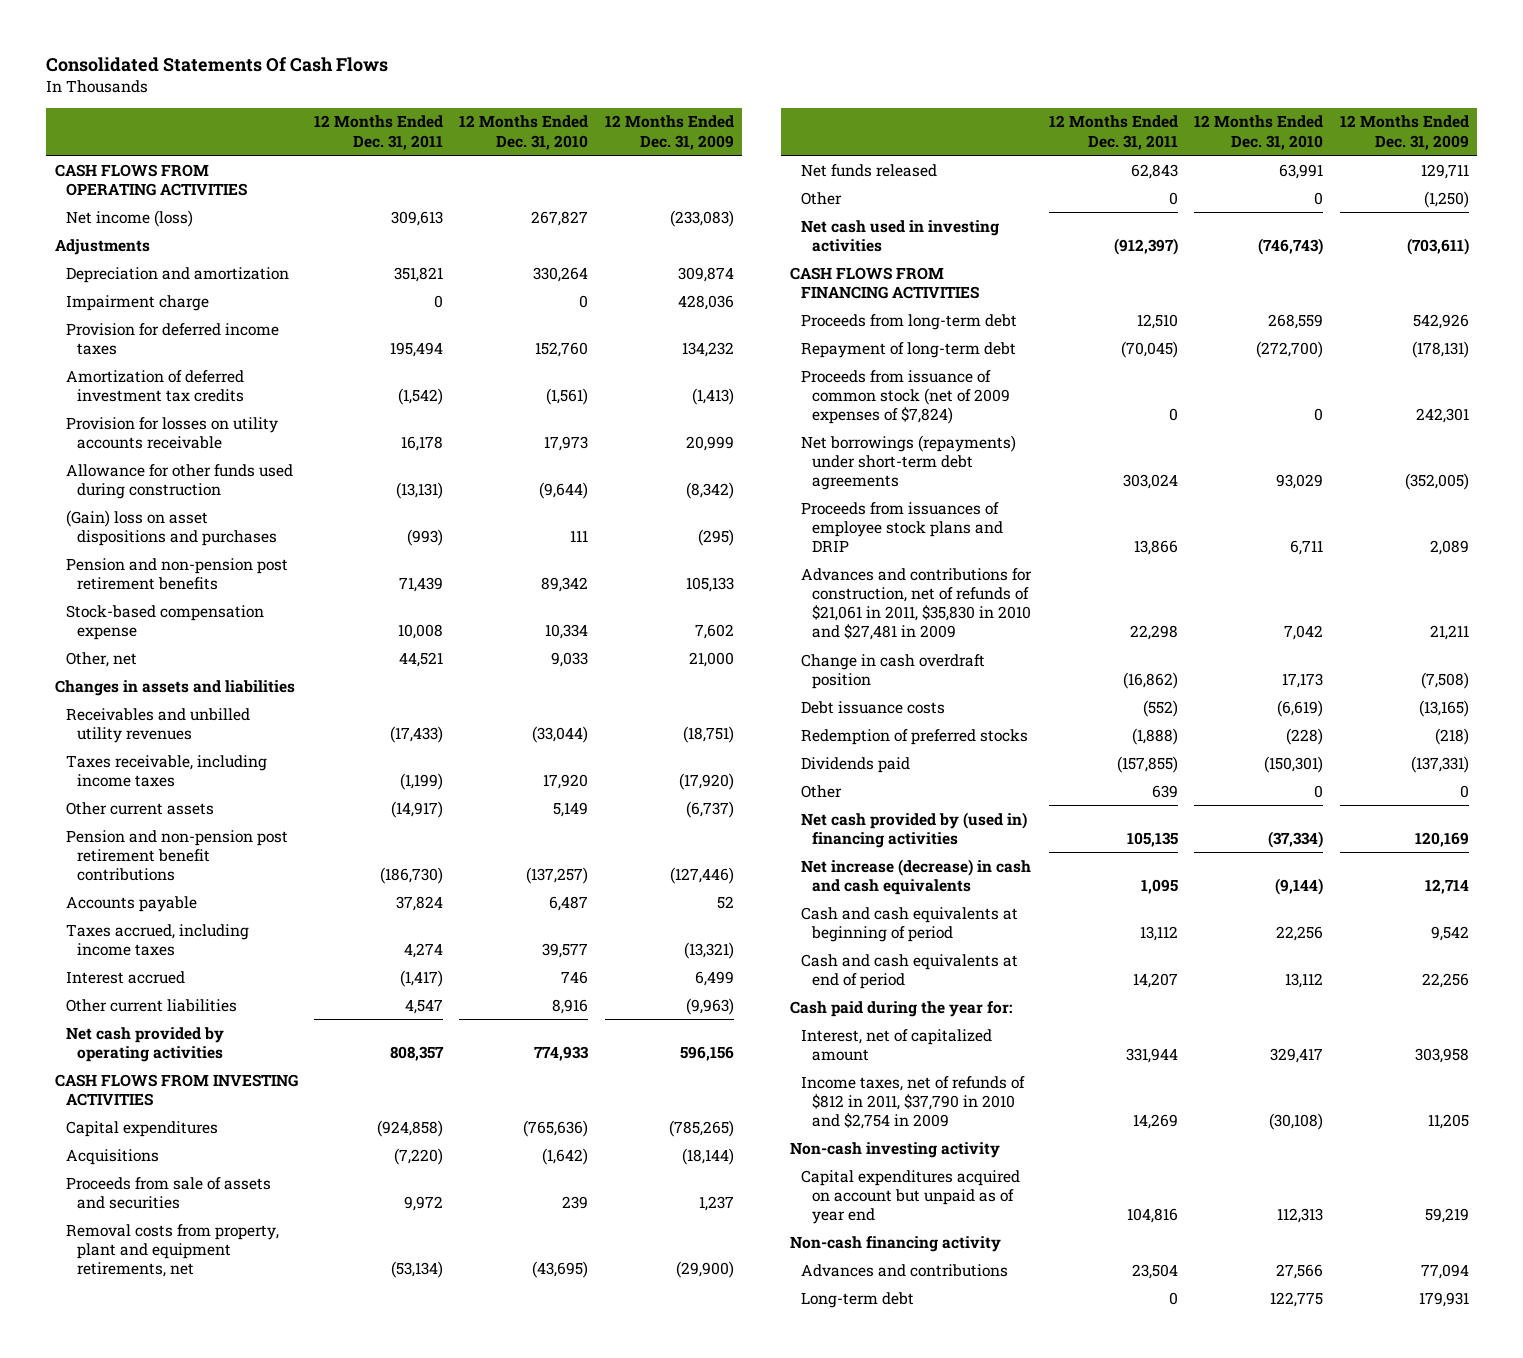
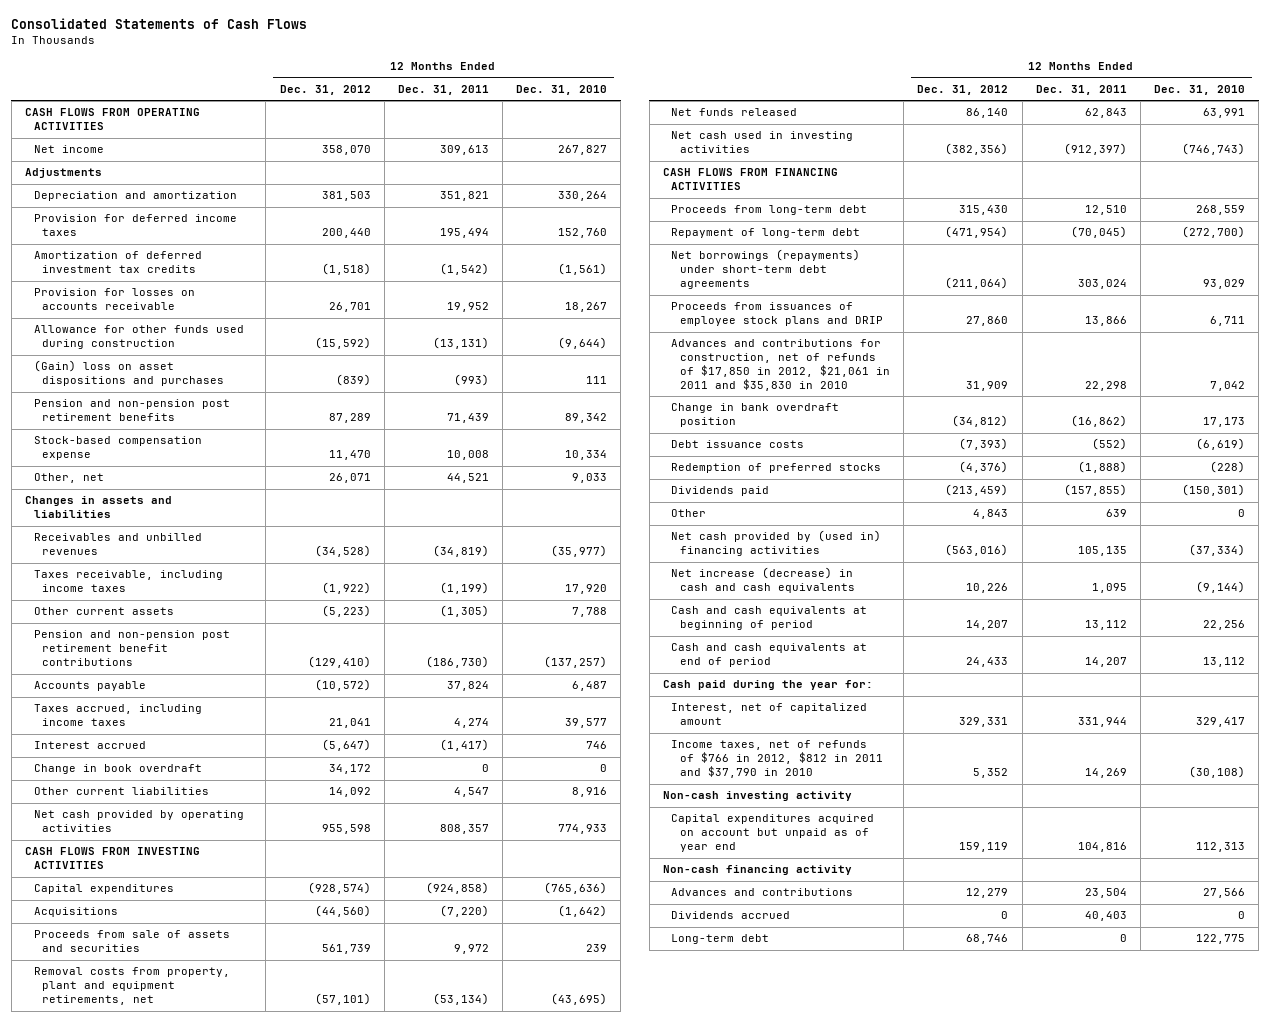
- Consolidated Statements Of Cash Flows
+ Consolidated Statements of Cash Flows
- | 12 Months Ended Dec. 31, 2011 | 12 Months Ended Dec. 31, 2010 | 12 Months Ended Dec. 31, 2009
+ | 12 Months Ended Dec. 31, 2012 | 12 Months Ended Dec. 31, 2011 | 12 Months Ended Dec. 31, 2010
- Net income (loss) | 309,613 | 267,827 | (233,083)
+ Net income | 358,070 | 309,613 | 267,827
- Impairment charge | 0 | 0 | 428,036
- Provision for losses on utility accounts receivable | 16,178 | 17,973 | 20,999
+ Provision for losses on accounts receivable | 26,701 | 19,952 | 18,267
- Receivables and unbilled utility revenues | (17,433) | (33,044) | (18,751)
+ Receivables and unbilled revenues | (34,528) | (34,819) | (35,977)
- Other current assets | (14,917) | 5,149 | (6,737)
+ Other current assets | (5,223) | (1,305) | 7,788
+ Change in book overdraft | 34,172 | 0 | 0
- Other | 0 | 0 | (1,250)
- Proceeds from issuance of common stock (net of 2009 expenses of $7,824) | 0 | 0 | 242,301
- Advances and contributions for construction, net of refunds of $21,061 in 2011, $35,830 in 2010 and $27,481 in 2009 | 22,298 | 7,042 | 21,211
- Change in cash overdraft position | (16,862) | 17,173 | (7,508)
+ Advances and contributions for construction, net of refunds of $17,850 in 2012, $21,061 in 2011 and $35,830 in 2010 | 31,909 | 22,298 | 7,042
+ Change in bank overdraft position | (34,812) | (16,862) | 17,173
- Income taxes, net of refunds of $812 in 2011, $37,790 in 2010 and $2,754 in 2009 | 14,269 | (30,108) | 11,205
+ Income taxes, net of refunds of $766 in 2012, $812 in 2011 and $37,790 in 2010 | 5,352 | 14,269 | (30,108)
+ Dividends accrued | 0 | 40,403 | 0

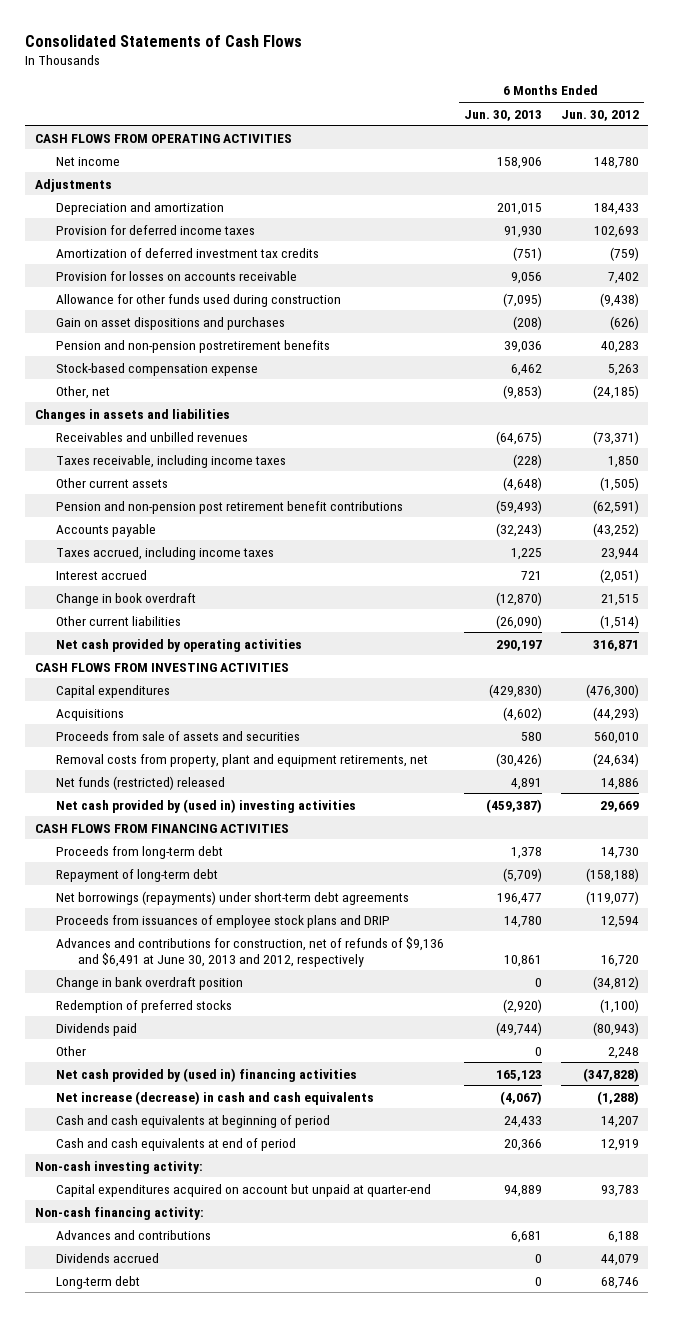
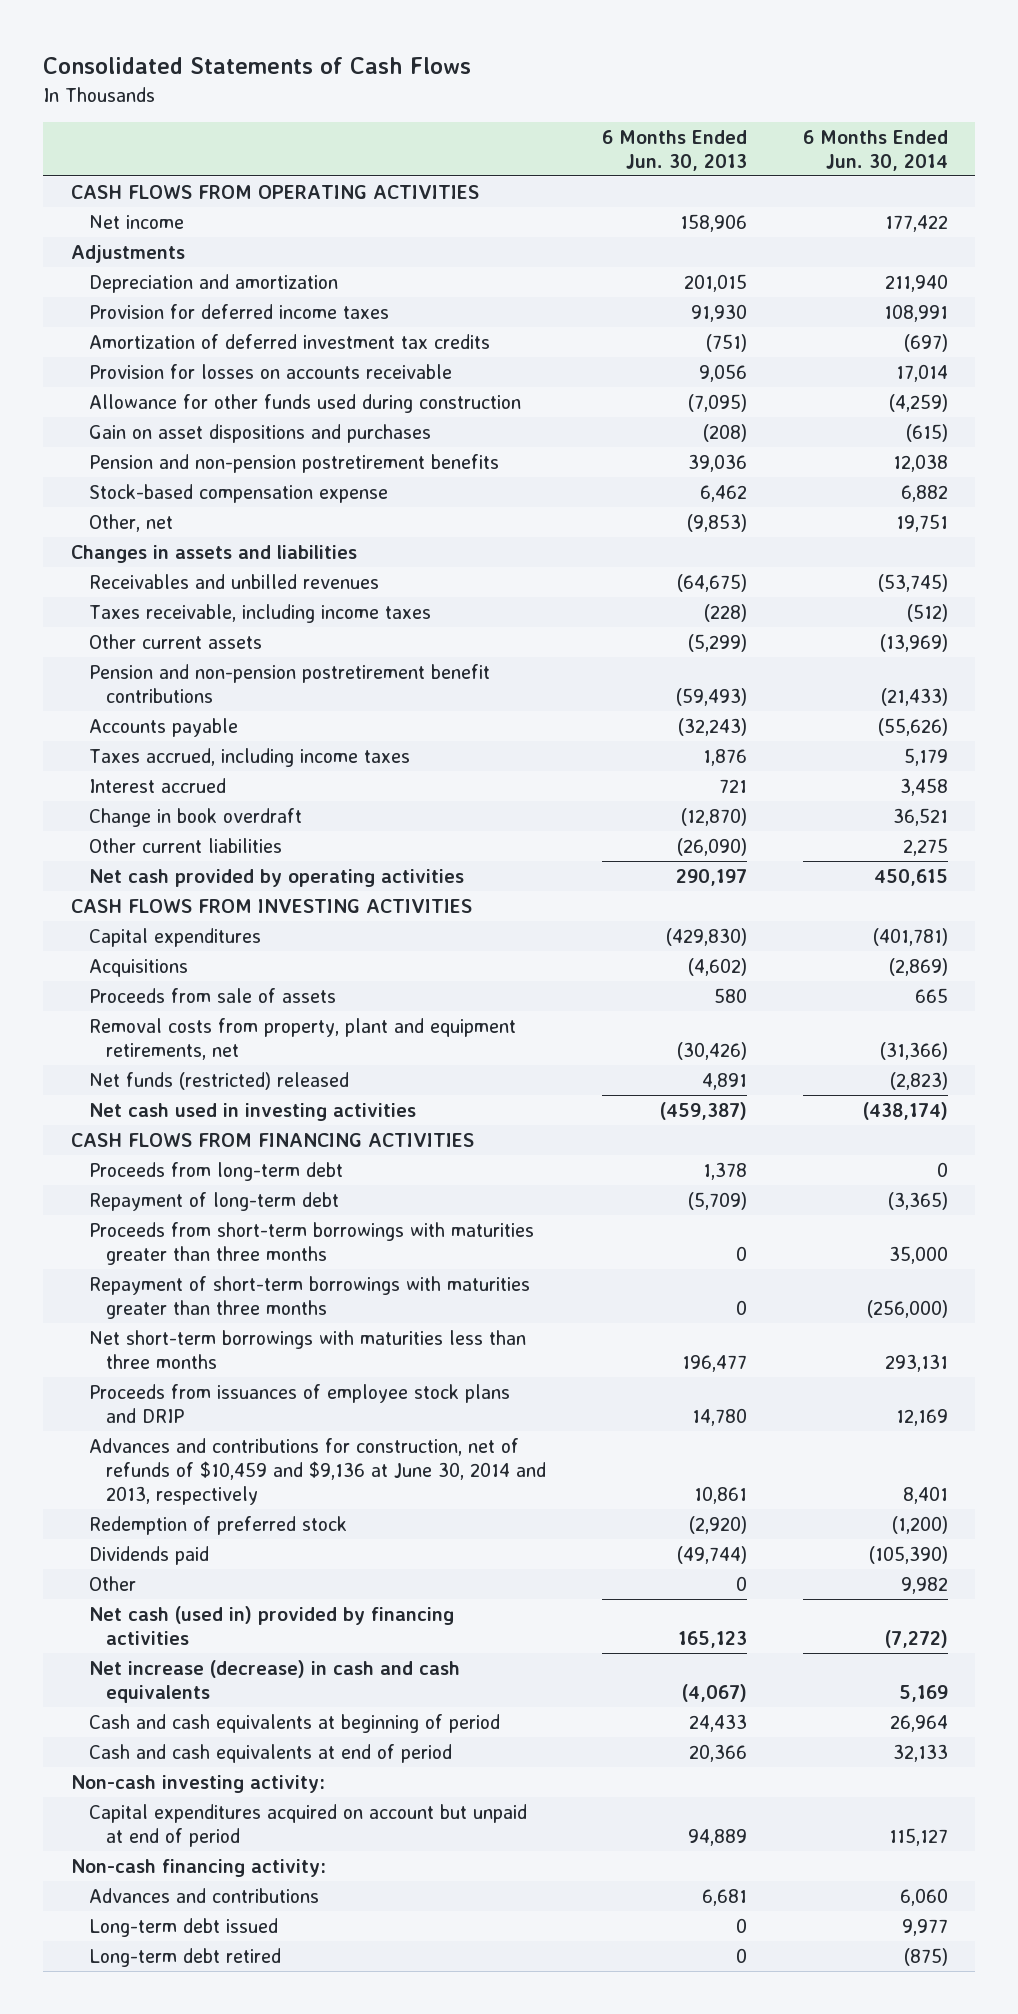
- | 6 Months Ended Jun. 30, 2013 | 6 Months Ended Jun. 30, 2012
+ | 6 Months Ended Jun. 30, 2013 | 6 Months Ended Jun. 30, 2014
- Other current assets | (4,648) | (1,505)
- Pension and non-pension post retirement benefit contributions | (59,493) | (62,591)
+ Other current assets | (5,299) | (13,969)
+ Pension and non-pension postretirement benefit contributions | (59,493) | (21,433)
- Taxes accrued, including income taxes | 1,225 | 23,944
+ Taxes accrued, including income taxes | 1,876 | 5,179
- Proceeds from sale of assets and securities | 580 | 560,010
+ Proceeds from sale of assets | 580 | 665
- Net cash provided by (used in) investing activities | (459,387) | 29,669
+ Net cash used in investing activities | (459,387) | (438,174)
- Net borrowings (repayments) under short-term debt agreements | 196,477 | (119,077)
+ Proceeds from short-term borrowings with maturities greater than three months | 0 | 35,000
+ Repayment of short-term borrowings with maturities greater than three months | 0 | (256,000)
+ Net short-term borrowings with maturities less than three months | 196,477 | 293,131
- Advances and contributions for construction, net of refunds of $9,136 and $6,491 at June 30, 2013 and 2012, respectively | 10,861 | 16,720
- Change in bank overdraft position | 0 | (34,812)
- Redemption of preferred stocks | (2,920) | (1,100)
+ Advances and contributions for construction, net of refunds of $10,459 and $9,136 at June 30, 2014 and 2013, respectively | 10,861 | 8,401
+ Redemption of preferred stock | (2,920) | (1,200)
- Net cash provided by (used in) financing activities | 165,123 | (347,828)
+ Net cash (used in) provided by financing activities | 165,123 | (7,272)
- Capital expenditures acquired on account but unpaid at quarter-end | 94,889 | 93,783
+ Capital expenditures acquired on account but unpaid at end of period | 94,889 | 115,127
- Dividends accrued | 0 | 44,079
- Long-term debt | 0 | 68,746
+ Long-term debt issued | 0 | 9,977
+ Long-term debt retired | 0 | (875)

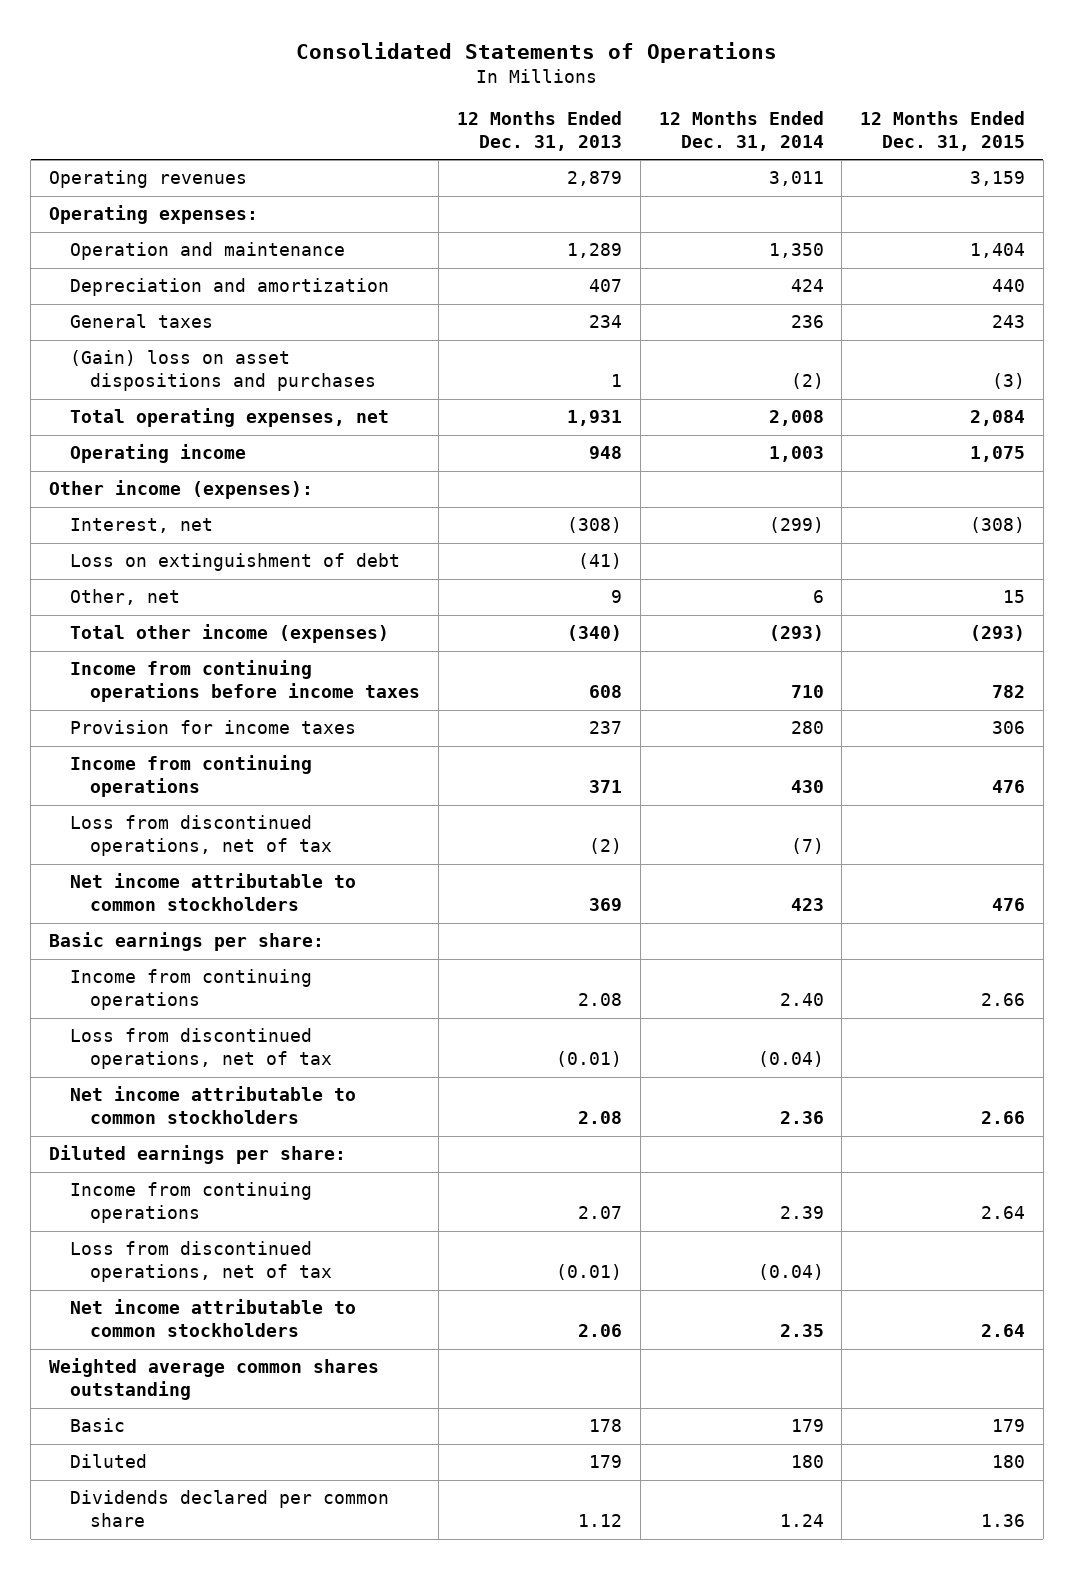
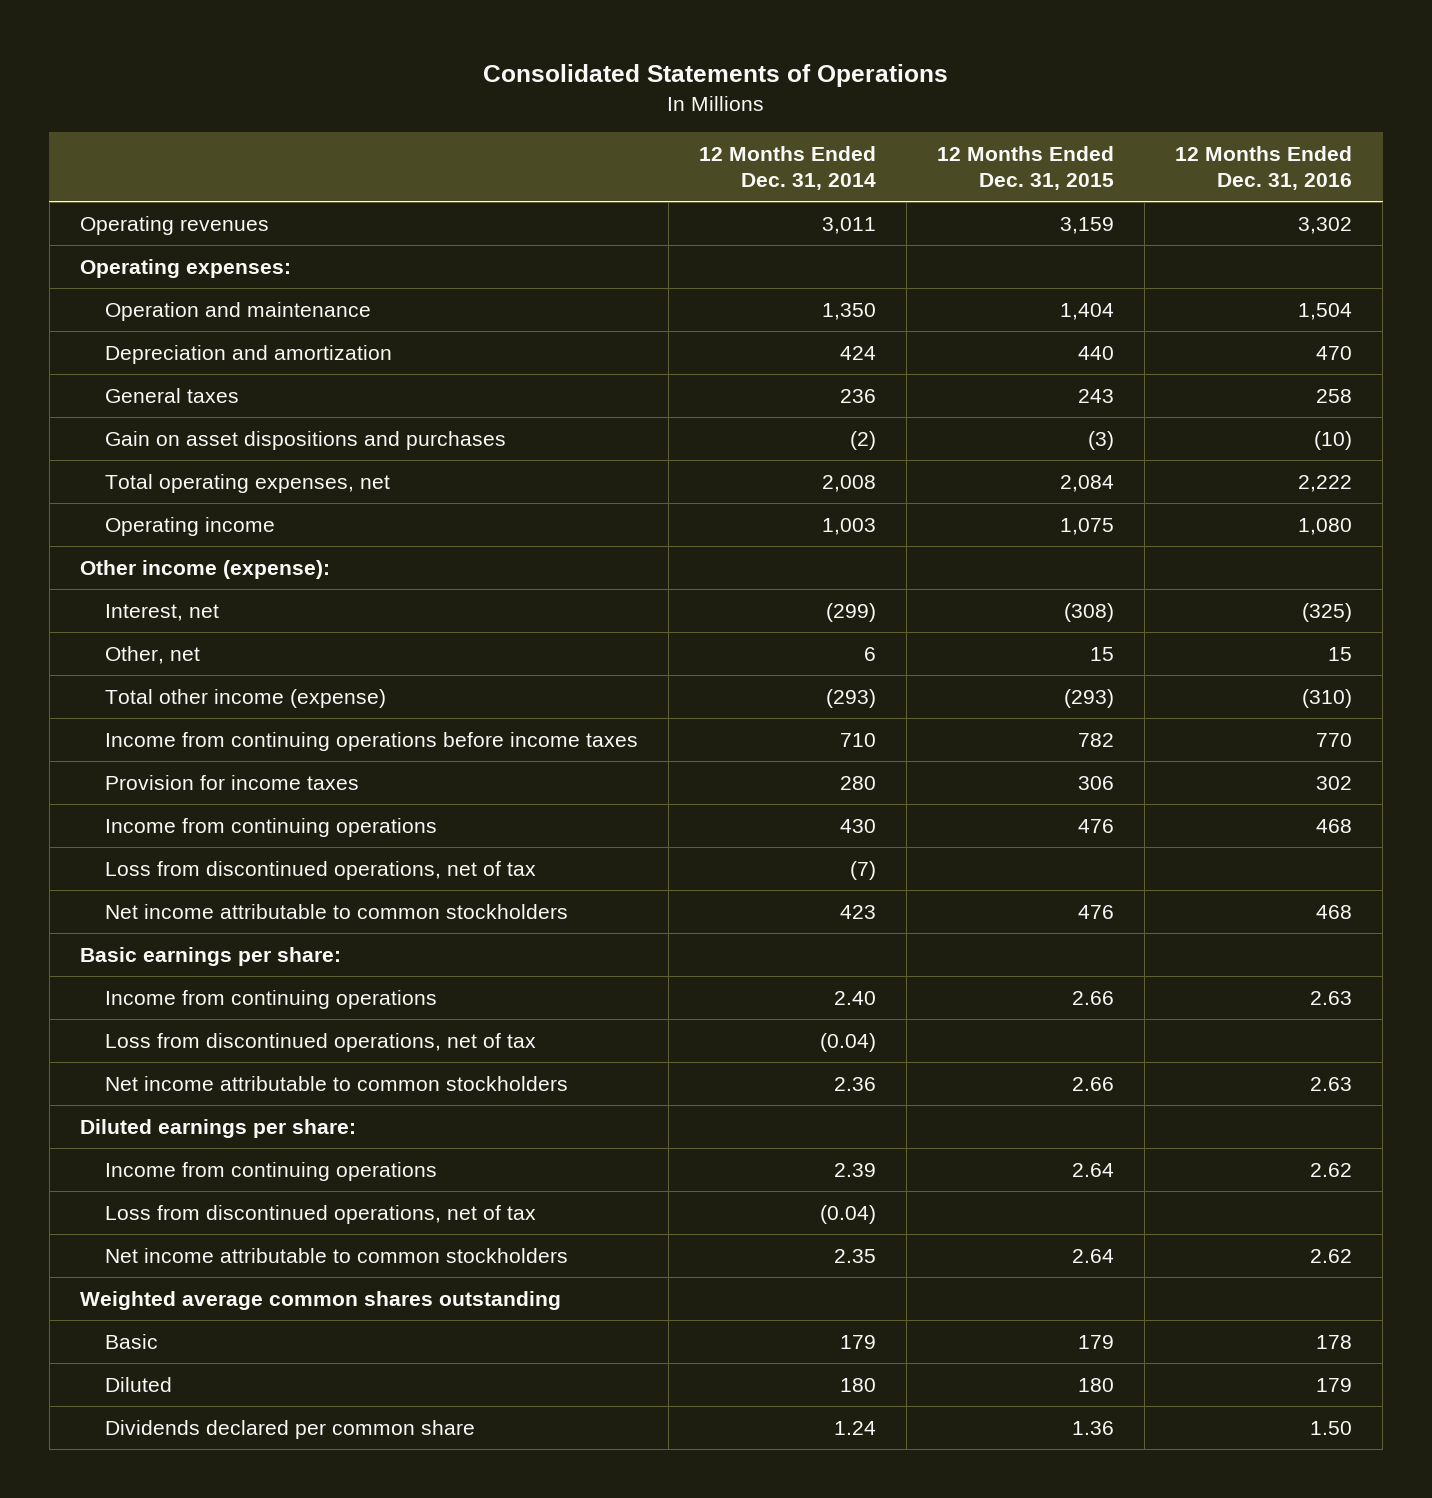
- | 12 Months Ended Dec. 31, 2013 | 12 Months Ended Dec. 31, 2014 | 12 Months Ended Dec. 31, 2015
+ | 12 Months Ended Dec. 31, 2014 | 12 Months Ended Dec. 31, 2015 | 12 Months Ended Dec. 31, 2016
- (Gain) loss on asset dispositions and purchases | 1 | (2) | (3)
+ Gain on asset dispositions and purchases | (2) | (3) | (10)
- Other income (expenses):
+ Other income (expense):
- Loss on extinguishment of debt | (41) | |
- Total other income (expenses) | (340) | (293) | (293)
+ Total other income (expense) | (293) | (293) | (310)

